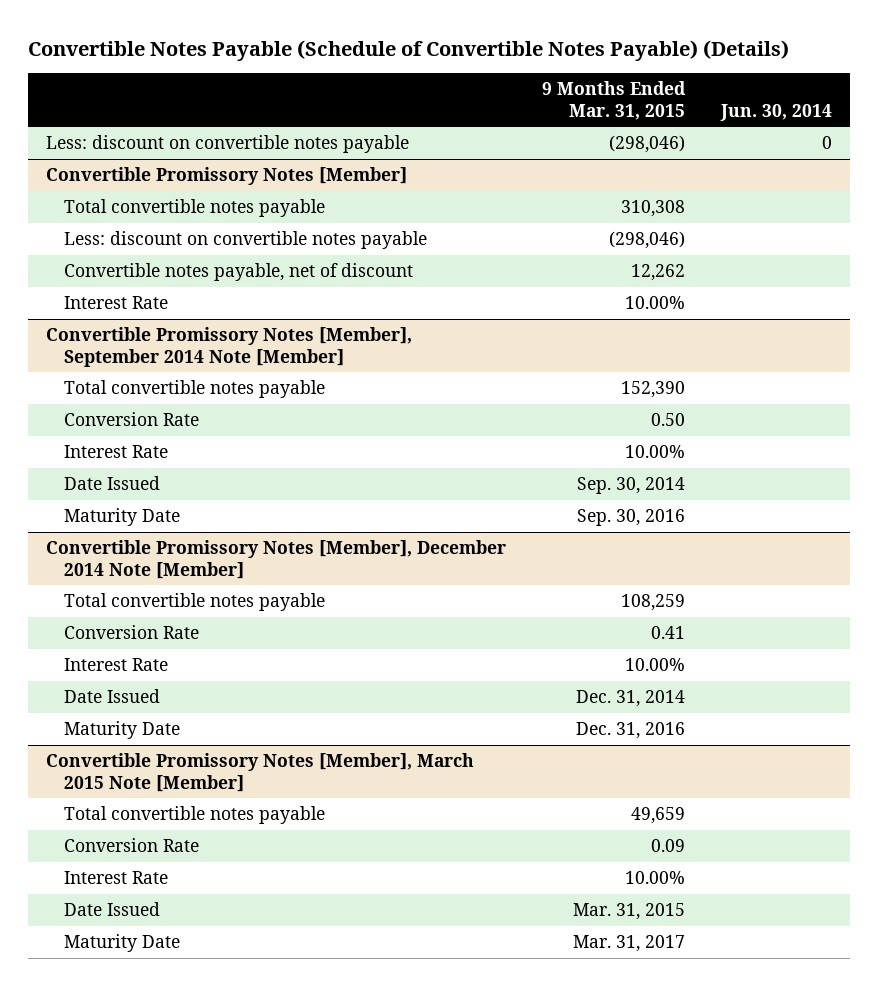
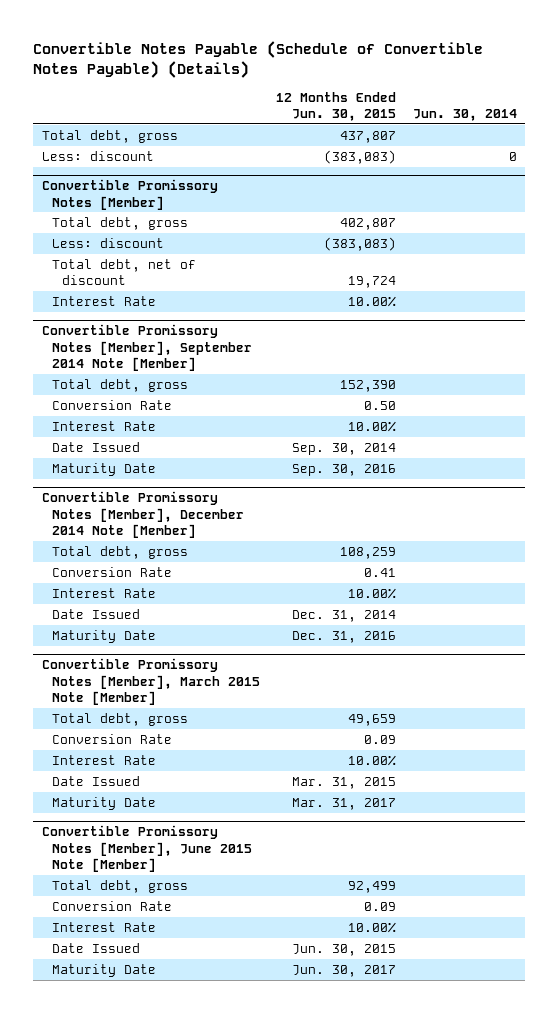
- | 9 Months Ended Mar. 31, 2015 | Jun. 30, 2014
+ | 12 Months Ended Jun. 30, 2015 | Jun. 30, 2014
- Less: discount on convertible notes payable | (298,046) | 0
+ Total debt, gross | 437,807 |
+ Less: discount | (383,083) | 0
@ Convertible Promissory Notes [Member]
- Total convertible notes payable | 310,308 |
- Less: discount on convertible notes payable | (298,046) |
- Convertible notes payable, net of discount | 12,262 |
+ Total debt, gross | 402,807 |
+ Less: discount | (383,083) |
+ Total debt, net of discount | 19,724 |
@ Convertible Promissory Notes [Member], September 2014 Note [Member]
- Total convertible notes payable | 152,390 |
+ Total debt, gross | 152,390 |
@ Convertible Promissory Notes [Member], December 2014 Note [Member]
- Total convertible notes payable | 108,259 |
+ Total debt, gross | 108,259 |
@ Convertible Promissory Notes [Member], March 2015 Note [Member]
- Total convertible notes payable | 49,659 |
+ Total debt, gross | 49,659 |
+ Convertible Promissory Notes [Member], June 2015 Note [Member]
+ Total debt, gross | 92,499 |
+ Conversion Rate | 0.09 |
+ Interest Rate | 10.00% |
+ Date Issued | Jun. 30, 2015 |
+ Maturity Date | Jun. 30, 2017 |

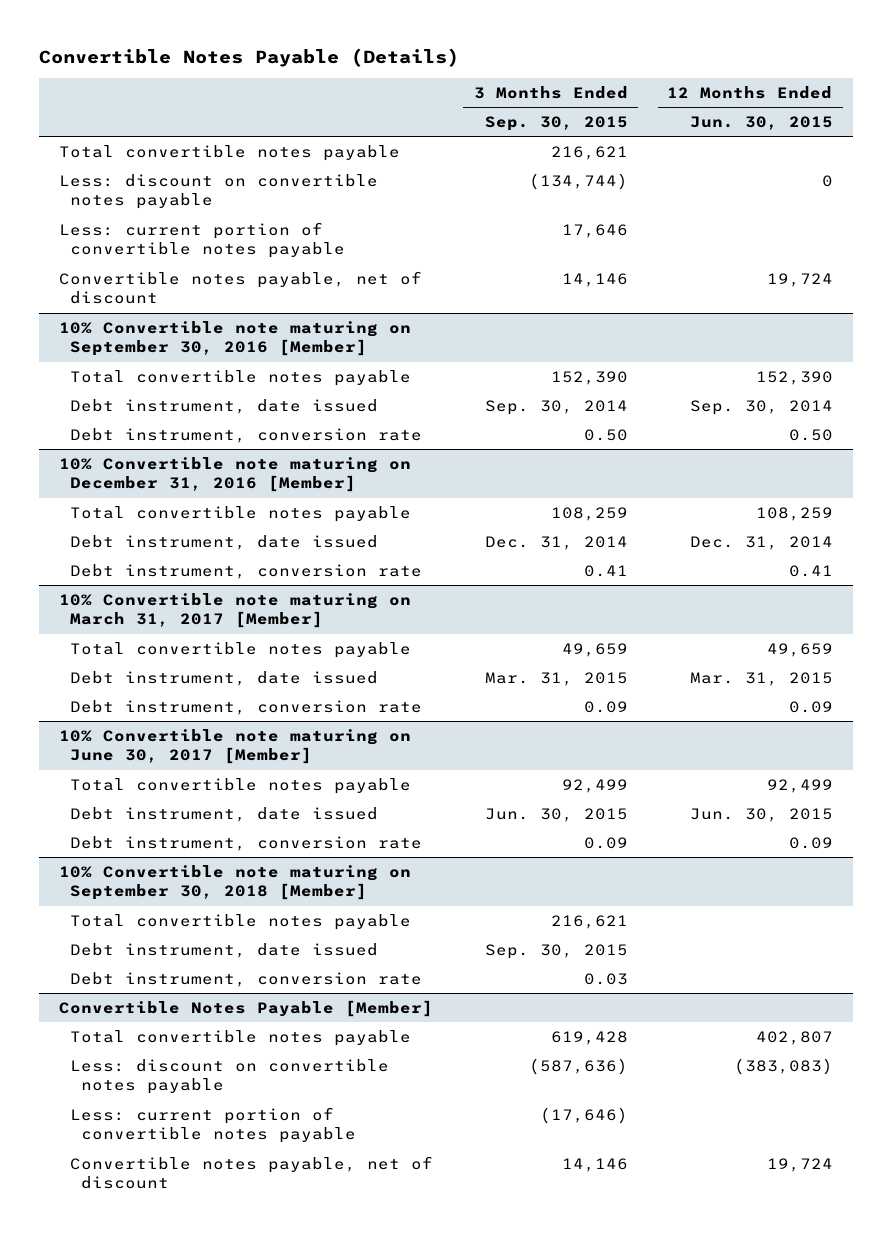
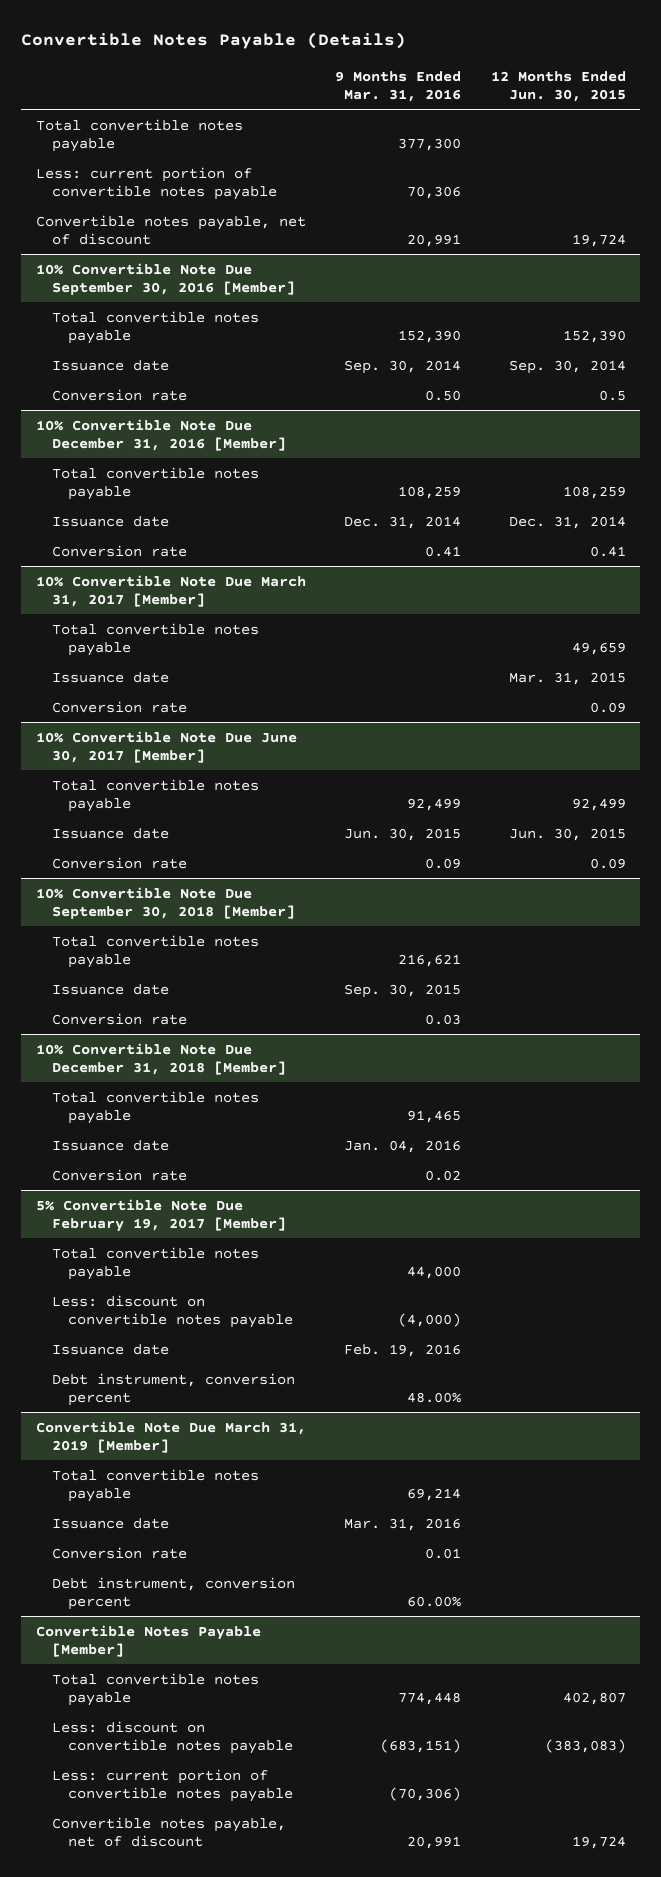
- | 3 Months Ended Sep. 30, 2015 | 12 Months Ended Jun. 30, 2015
+ | 9 Months Ended Mar. 31, 2016 | 12 Months Ended Jun. 30, 2015
- Less: discount on convertible notes payable | (134,744) | 0
- 10% Convertible note maturing on September 30, 2016 [Member]
+ 10% Convertible Note Due September 30, 2016 [Member]
- Debt instrument, date issued | Sep. 30, 2014 | Sep. 30, 2014
- Debt instrument, conversion rate | 0.50 | 0.50
- 10% Convertible note maturing on December 31, 2016 [Member]
+ Issuance date | Sep. 30, 2014 | Sep. 30, 2014
+ Conversion rate | 0.50 | 0.5
+ 10% Convertible Note Due December 31, 2016 [Member]
- Debt instrument, date issued | Dec. 31, 2014 | Dec. 31, 2014
- Debt instrument, conversion rate | 0.41 | 0.41
- 10% Convertible note maturing on March 31, 2017 [Member]
+ Issuance date | Dec. 31, 2014 | Dec. 31, 2014
+ Conversion rate | 0.41 | 0.41
+ 10% Convertible Note Due March 31, 2017 [Member]
- Debt instrument, date issued | Mar. 31, 2015 | Mar. 31, 2015
- Debt instrument, conversion rate | 0.09 | 0.09
- 10% Convertible note maturing on June 30, 2017 [Member]
+ Issuance date | | Mar. 31, 2015
+ Conversion rate | | 0.09
+ 10% Convertible Note Due June 30, 2017 [Member]
- Debt instrument, date issued | Jun. 30, 2015 | Jun. 30, 2015
- Debt instrument, conversion rate | 0.09 | 0.09
- 10% Convertible note maturing on September 30, 2018 [Member]
+ Issuance date | Jun. 30, 2015 | Jun. 30, 2015
+ Conversion rate | 0.09 | 0.09
+ 10% Convertible Note Due September 30, 2018 [Member]
- Debt instrument, date issued | Sep. 30, 2015 |
- Debt instrument, conversion rate | 0.03 |
+ Issuance date | Sep. 30, 2015 |
+ Conversion rate | 0.03 |
+ 10% Convertible Note Due December 31, 2018 [Member]
+ Total convertible notes payable | 91,465 |
+ Issuance date | Jan. 04, 2016 |
+ Conversion rate | 0.02 |
+ 5% Convertible Note Due February 19, 2017 [Member]
+ Total convertible notes payable | 44,000 |
+ Less: discount on convertible notes payable | (4,000) |
+ Issuance date | Feb. 19, 2016 |
+ Debt instrument, conversion percent | 48.00% |
+ Convertible Note Due March 31, 2019 [Member]
+ Total convertible notes payable | 69,214 |
+ Issuance date | Mar. 31, 2016 |
+ Conversion rate | 0.01 |
+ Debt instrument, conversion percent | 60.00% |

